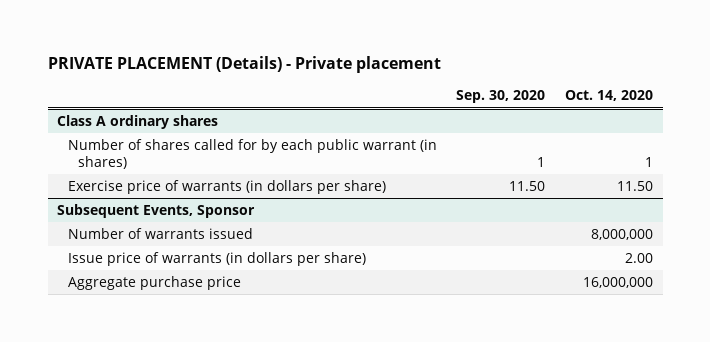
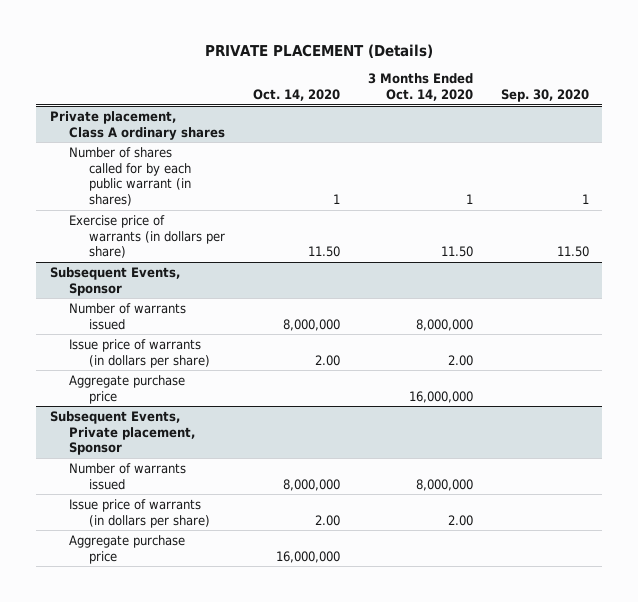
- PRIVATE PLACEMENT (Details) - Private placement
+ PRIVATE PLACEMENT (Details)
- | Sep. 30, 2020 | Oct. 14, 2020
+ | Oct. 14, 2020 | 3 Months Ended Oct. 14, 2020 | Sep. 30, 2020
- Class A ordinary shares
+ Private placement, Class A ordinary shares
@ Subsequent Events, Sponsor
+ Aggregate purchase price | | 16,000,000 |
+ Subsequent Events, Private placement, Sponsor
+ Number of warrants issued | 8,000,000 | 8,000,000 |
+ Issue price of warrants (in dollars per share) | 2.00 | 2.00 |

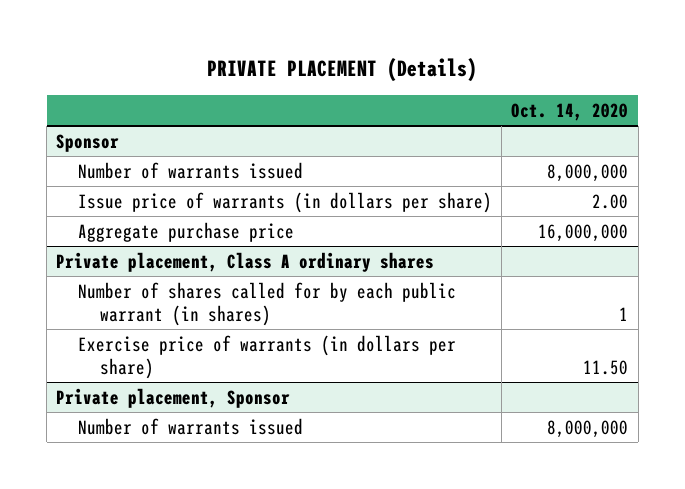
- | Oct. 14, 2020 | 3 Months Ended Oct. 14, 2020 | Sep. 30, 2020
+ | Oct. 14, 2020
+ Sponsor
+ Number of warrants issued | 8,000,000
+ Issue price of warrants (in dollars per share) | 2.00
+ Aggregate purchase price | 16,000,000
- Subsequent Events, Sponsor
- Number of warrants issued | 8,000,000 | 8,000,000 |
- Issue price of warrants (in dollars per share) | 2.00 | 2.00 |
- Aggregate purchase price | | 16,000,000 |
- Subsequent Events, Private placement, Sponsor
+ Private placement, Sponsor
- Issue price of warrants (in dollars per share) | 2.00 | 2.00 |
- Aggregate purchase price | 16,000,000 | |

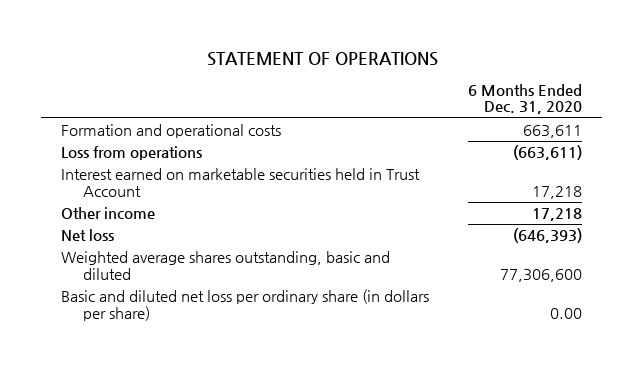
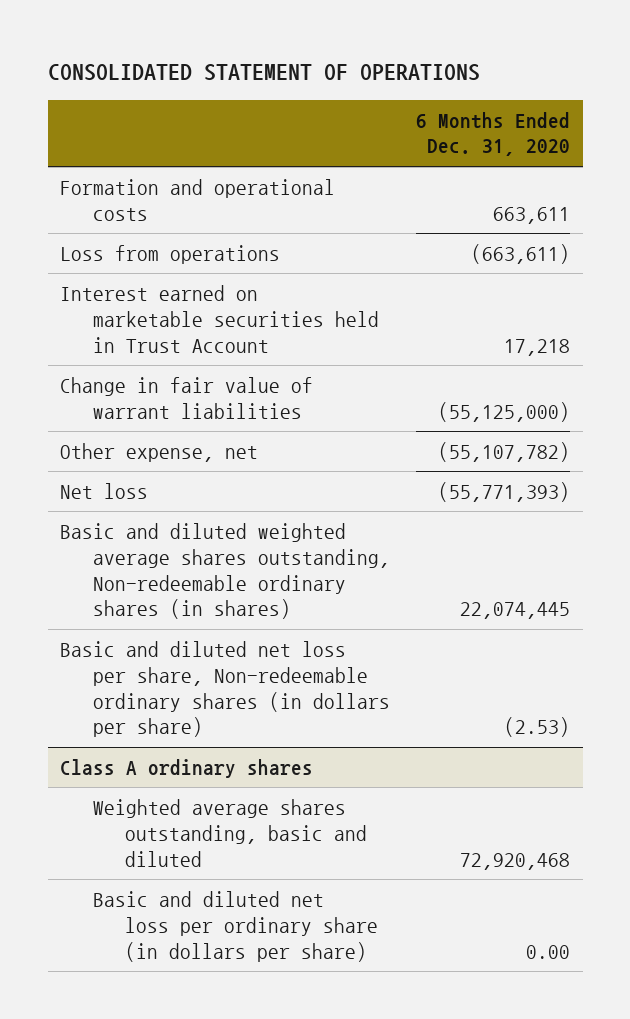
- STATEMENT OF OPERATIONS
+ CONSOLIDATED STATEMENT OF OPERATIONS
- Other income | 17,218
- Net loss | (646,393)
- Weighted average shares outstanding, basic and diluted | 77,306,600
+ Change in fair value of warrant liabilities | (55,125,000)
+ Other expense, net | (55,107,782)
+ Net loss | (55,771,393)
+ Basic and diluted weighted average shares outstanding, Non-redeemable ordinary shares (in shares) | 22,074,445
+ Basic and diluted net loss per share, Non-redeemable ordinary shares (in dollars per share) | (2.53)
+ Class A ordinary shares
+ Weighted average shares outstanding, basic and diluted | 72,920,468

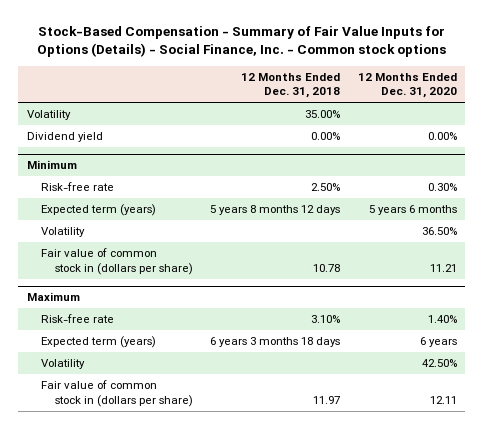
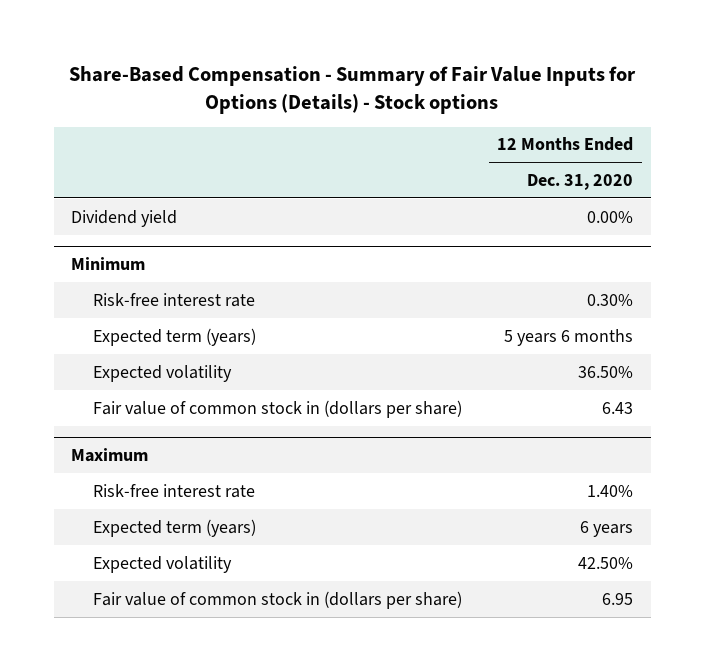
- Stock-Based Compensation - Summary of Fair Value Inputs for Options (Details) - Social Finance, Inc. - Common stock options
+ Share-Based Compensation - Summary of Fair Value Inputs for Options (Details) - Stock options
- | 12 Months Ended Dec. 31, 2018 | 12 Months Ended Dec. 31, 2020
+ | 12 Months Ended Dec. 31, 2020
- Volatility | 35.00% |
@ Minimum
- Risk-free rate | 2.50% | 0.30%
+ Risk-free interest rate | 0.30%
- Volatility | | 36.50%
- Fair value of common stock in (dollars per share) | 10.78 | 11.21
+ Expected volatility | 36.50%
+ Fair value of common stock in (dollars per share) | 6.43
@ Maximum
- Risk-free rate | 3.10% | 1.40%
+ Risk-free interest rate | 1.40%
- Volatility | | 42.50%
- Fair value of common stock in (dollars per share) | 11.97 | 12.11
+ Expected volatility | 42.50%
+ Fair value of common stock in (dollars per share) | 6.95

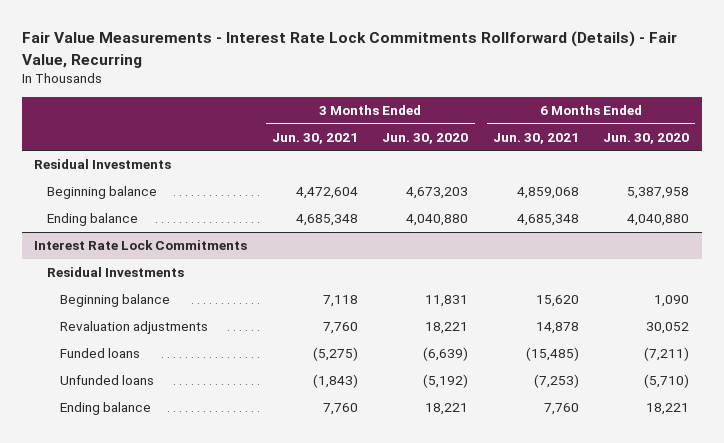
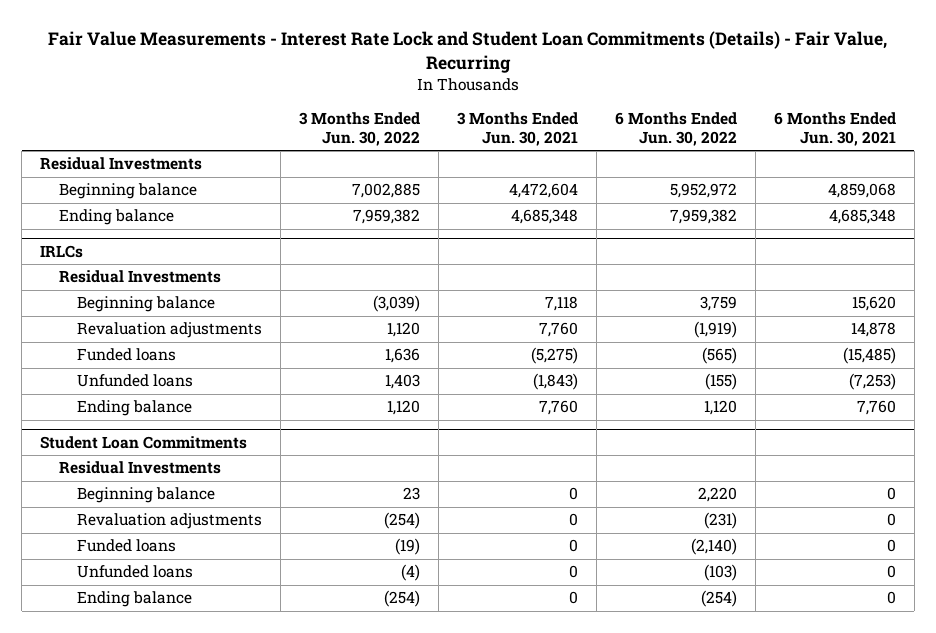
- Fair Value Measurements - Interest Rate Lock Commitments Rollforward (Details) - Fair Value, Recurring
+ Fair Value Measurements - Interest Rate Lock and Student Loan Commitments (Details) - Fair Value, Recurring
- | 3 Months Ended Jun. 30, 2021 | 3 Months Ended Jun. 30, 2020 | 6 Months Ended Jun. 30, 2021 | 6 Months Ended Jun. 30, 2020
+ | 3 Months Ended Jun. 30, 2022 | 3 Months Ended Jun. 30, 2021 | 6 Months Ended Jun. 30, 2022 | 6 Months Ended Jun. 30, 2021
- Interest Rate Lock Commitments
+ IRLCs
+ Student Loan Commitments
+ Residual Investments
+ Beginning balance | 23 | 0 | 2,220 | 0
+ Revaluation adjustments | (254) | 0 | (231) | 0
+ Funded loans | (19) | 0 | (2,140) | 0
+ Unfunded loans | (4) | 0 | (103) | 0
+ Ending balance | (254) | 0 | (254) | 0

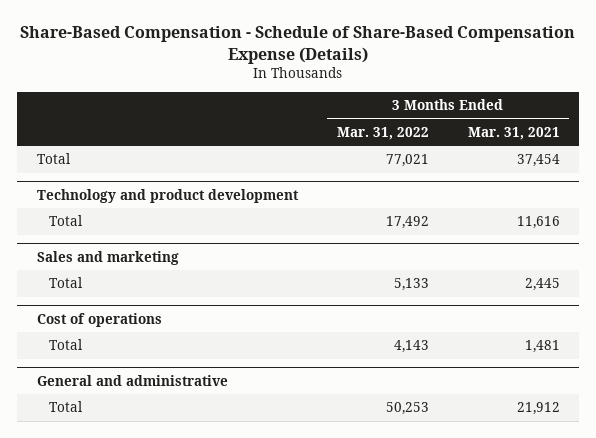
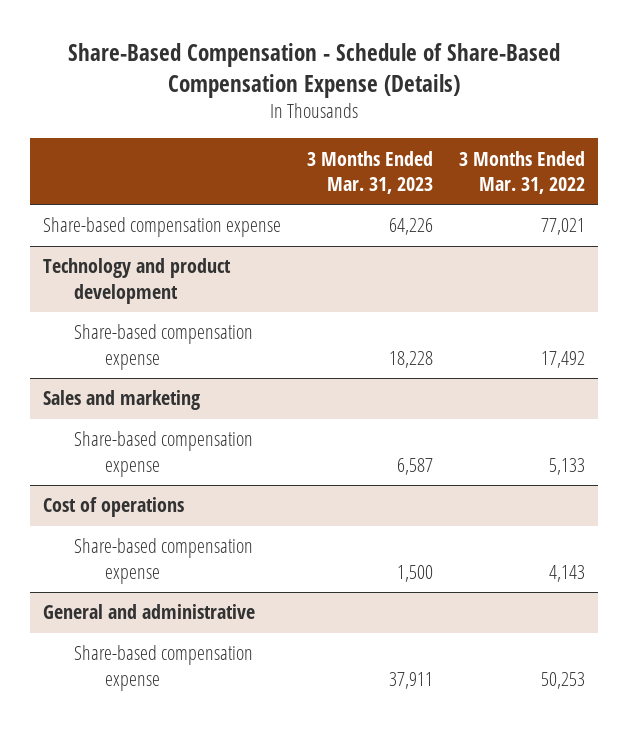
- | 3 Months Ended Mar. 31, 2022 | 3 Months Ended Mar. 31, 2021
+ | 3 Months Ended Mar. 31, 2023 | 3 Months Ended Mar. 31, 2022
- Total | 77,021 | 37,454
+ Share-based compensation expense | 64,226 | 77,021
@ Technology and product development
- Total | 17,492 | 11,616
+ Share-based compensation expense | 18,228 | 17,492
@ Sales and marketing
- Total | 5,133 | 2,445
+ Share-based compensation expense | 6,587 | 5,133
@ Cost of operations
- Total | 4,143 | 1,481
+ Share-based compensation expense | 1,500 | 4,143
@ General and administrative
- Total | 50,253 | 21,912
+ Share-based compensation expense | 37,911 | 50,253

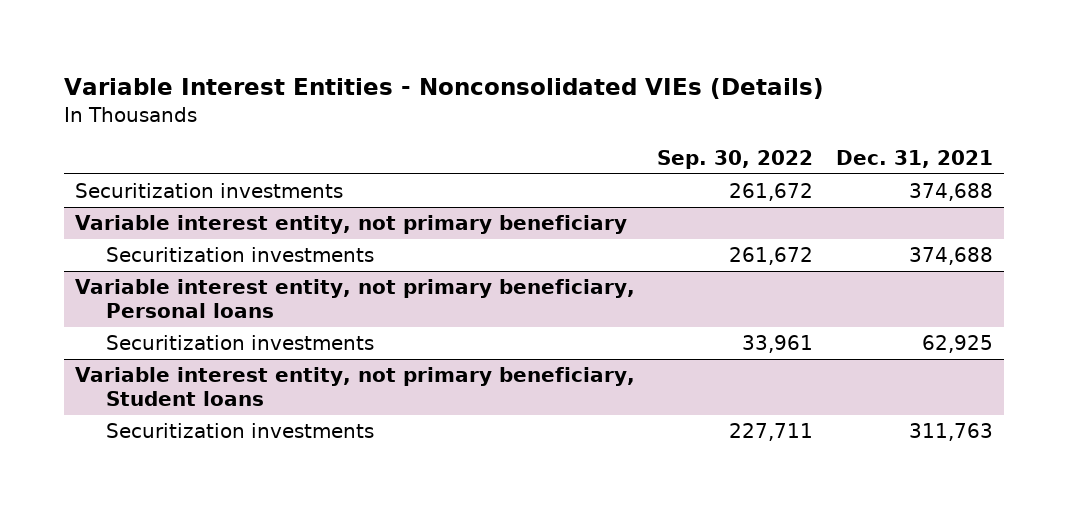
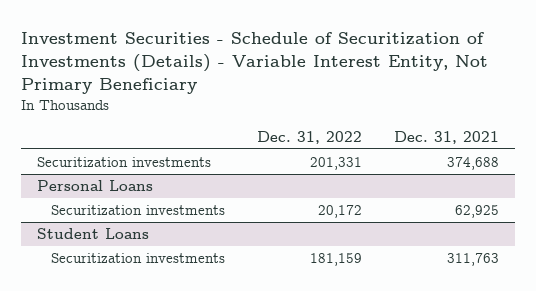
- Variable Interest Entities - Nonconsolidated VIEs (Details)
+ Investment Securities - Schedule of Securitization of Investments (Details) - Variable Interest Entity, Not Primary Beneficiary
- | Sep. 30, 2022 | Dec. 31, 2021
+ | Dec. 31, 2022 | Dec. 31, 2021
- Variable interest entity, not primary beneficiary
- Securitization investments | 261,672 | 374,688
- Variable interest entity, not primary beneficiary, Personal loans
+ Personal Loans
- Variable interest entity, not primary beneficiary, Student loans
+ Student Loans

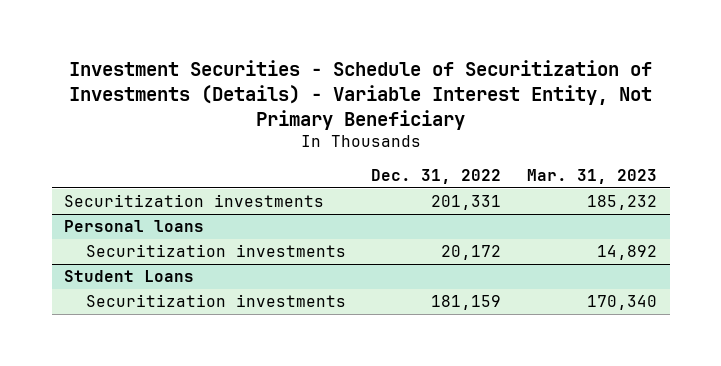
- | Dec. 31, 2022 | Dec. 31, 2021
+ | Dec. 31, 2022 | Mar. 31, 2023
- Personal Loans
+ Personal loans

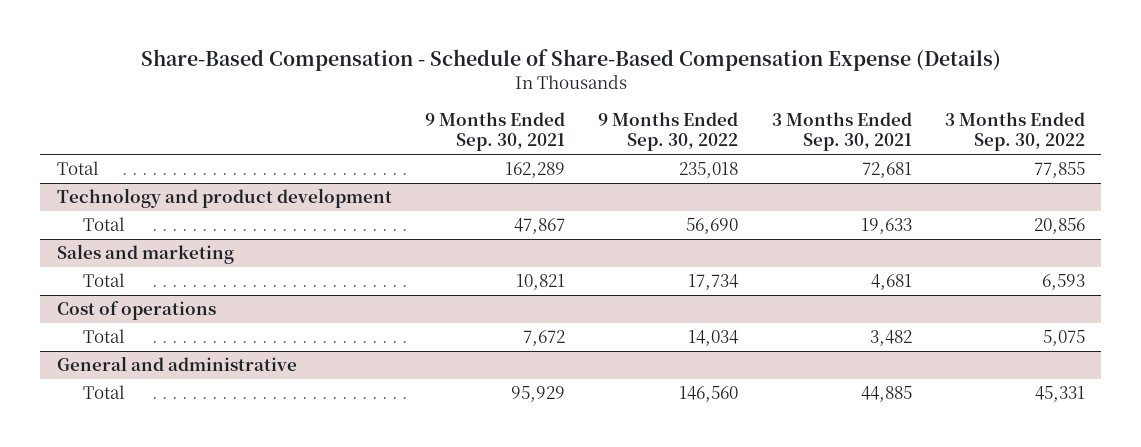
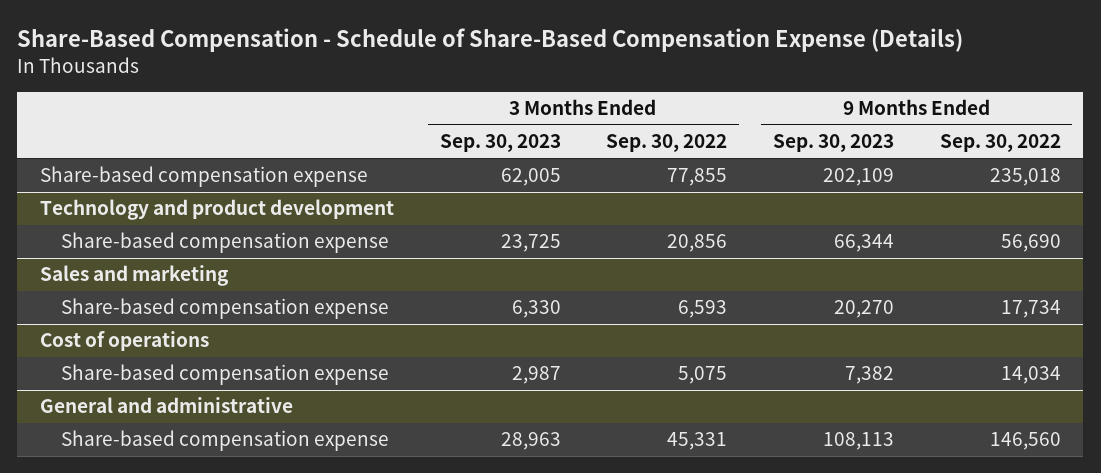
- | 9 Months Ended Sep. 30, 2021 | 9 Months Ended Sep. 30, 2022 | 3 Months Ended Sep. 30, 2021 | 3 Months Ended Sep. 30, 2022
+ | 3 Months Ended Sep. 30, 2023 | 3 Months Ended Sep. 30, 2022 | 9 Months Ended Sep. 30, 2023 | 9 Months Ended Sep. 30, 2022
- Total | 162,289 | 235,018 | 72,681 | 77,855
+ Share-based compensation expense | 62,005 | 77,855 | 202,109 | 235,018
@ Technology and product development
- Total | 47,867 | 56,690 | 19,633 | 20,856
+ Share-based compensation expense | 23,725 | 20,856 | 66,344 | 56,690
@ Sales and marketing
- Total | 10,821 | 17,734 | 4,681 | 6,593
+ Share-based compensation expense | 6,330 | 6,593 | 20,270 | 17,734
@ Cost of operations
- Total | 7,672 | 14,034 | 3,482 | 5,075
+ Share-based compensation expense | 2,987 | 5,075 | 7,382 | 14,034
@ General and administrative
- Total | 95,929 | 146,560 | 44,885 | 45,331
+ Share-based compensation expense | 28,963 | 45,331 | 108,113 | 146,560

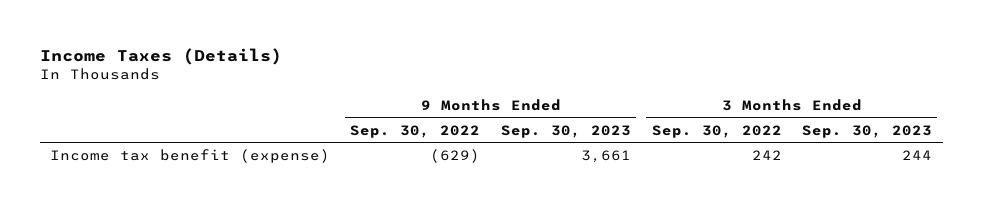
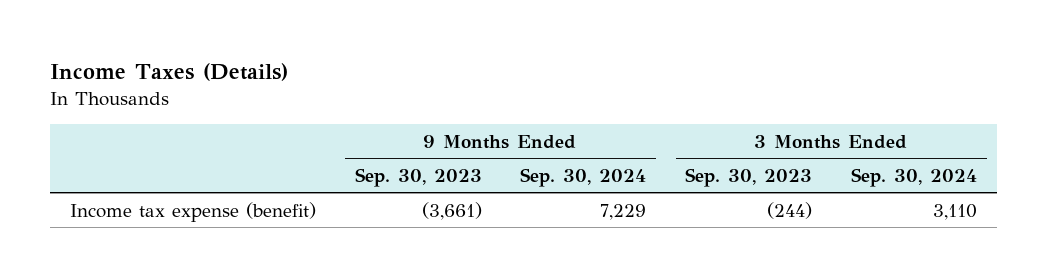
- | 9 Months Ended Sep. 30, 2022 | 9 Months Ended Sep. 30, 2023 | 3 Months Ended Sep. 30, 2022 | 3 Months Ended Sep. 30, 2023
+ | 9 Months Ended Sep. 30, 2023 | 9 Months Ended Sep. 30, 2024 | 3 Months Ended Sep. 30, 2023 | 3 Months Ended Sep. 30, 2024
- Income tax benefit (expense) | (629) | 3,661 | 242 | 244
+ Income tax expense (benefit) | (3,661) | 7,229 | (244) | 3,110

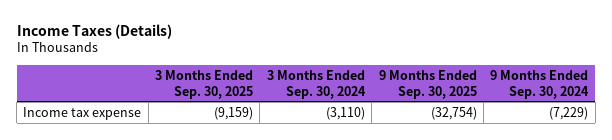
- | 9 Months Ended Sep. 30, 2023 | 9 Months Ended Sep. 30, 2024 | 3 Months Ended Sep. 30, 2023 | 3 Months Ended Sep. 30, 2024
+ | 3 Months Ended Sep. 30, 2025 | 3 Months Ended Sep. 30, 2024 | 9 Months Ended Sep. 30, 2025 | 9 Months Ended Sep. 30, 2024
- Income tax expense (benefit) | (3,661) | 7,229 | (244) | 3,110
+ Income tax expense | (9,159) | (3,110) | (32,754) | (7,229)

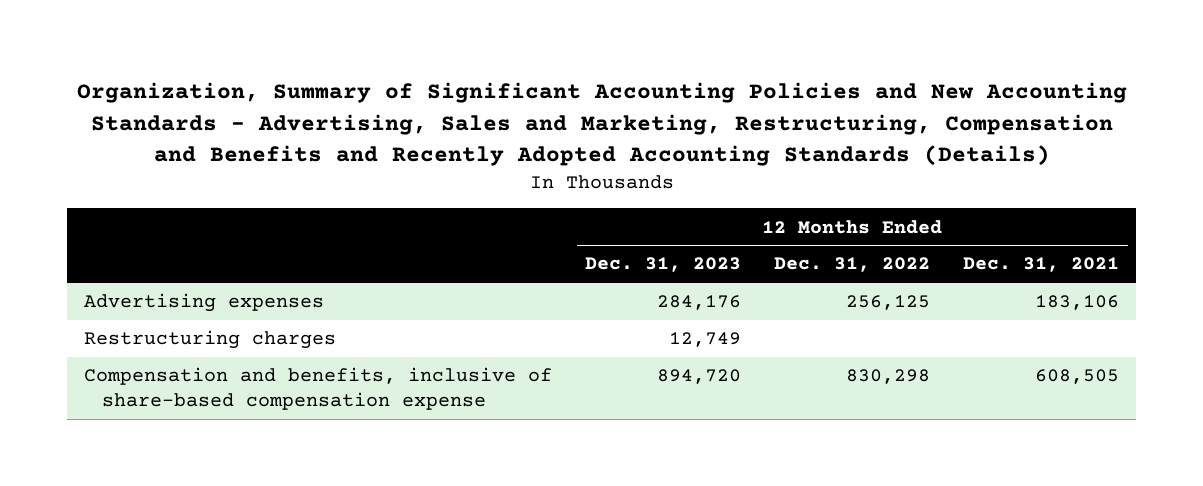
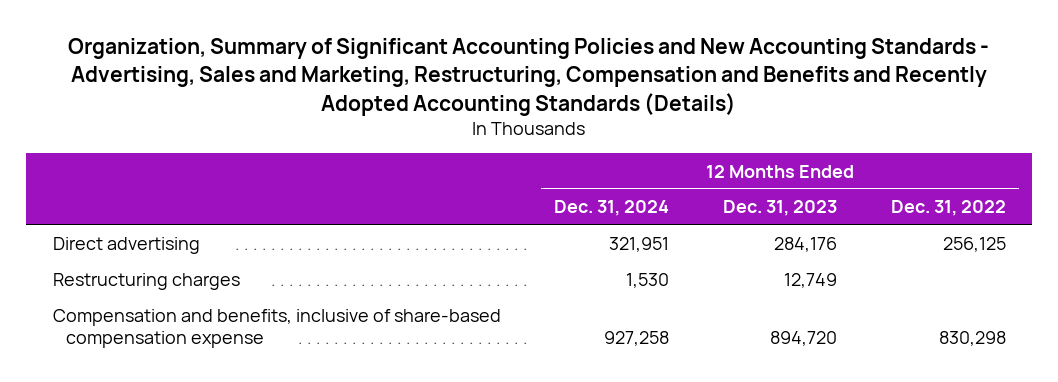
- | 12 Months Ended Dec. 31, 2023 | 12 Months Ended Dec. 31, 2022 | 12 Months Ended Dec. 31, 2021
+ | 12 Months Ended Dec. 31, 2024 | 12 Months Ended Dec. 31, 2023 | 12 Months Ended Dec. 31, 2022
- Advertising expenses | 284,176 | 256,125 | 183,106
+ Direct advertising | 321,951 | 284,176 | 256,125

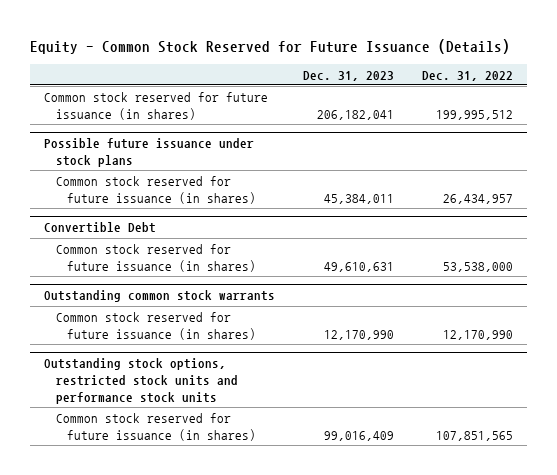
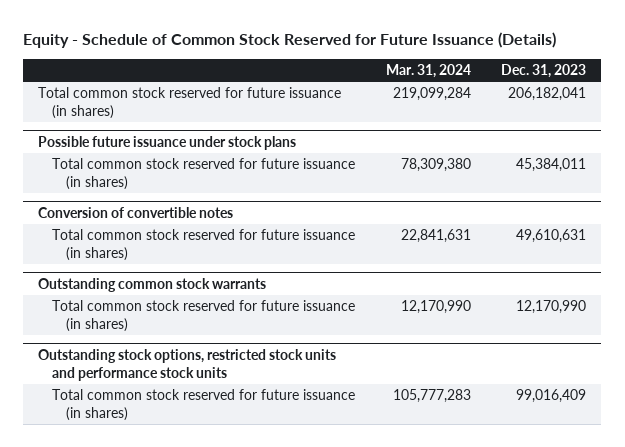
- Equity - Common Stock Reserved for Future Issuance (Details)
+ Equity - Schedule of Common Stock Reserved for Future Issuance (Details)
- | Dec. 31, 2023 | Dec. 31, 2022
+ | Mar. 31, 2024 | Dec. 31, 2023
- Common stock reserved for future issuance (in shares) | 206,182,041 | 199,995,512
+ Total common stock reserved for future issuance (in shares) | 219,099,284 | 206,182,041
@ Possible future issuance under stock plans
- Common stock reserved for future issuance (in shares) | 45,384,011 | 26,434,957
- Convertible Debt
- Common stock reserved for future issuance (in shares) | 49,610,631 | 53,538,000
@ Possible future issuance under stock plans
+ Total common stock reserved for future issuance (in shares) | 78,309,380 | 45,384,011
+ Conversion of convertible notes
+ Total common stock reserved for future issuance (in shares) | 22,841,631 | 49,610,631
@ Outstanding common stock warrants
- Common stock reserved for future issuance (in shares) | 12,170,990 | 12,170,990
+ Total common stock reserved for future issuance (in shares) | 12,170,990 | 12,170,990
@ Outstanding stock options, restricted stock units and performance stock units
- Common stock reserved for future issuance (in shares) | 99,016,409 | 107,851,565
+ Total common stock reserved for future issuance (in shares) | 105,777,283 | 99,016,409

